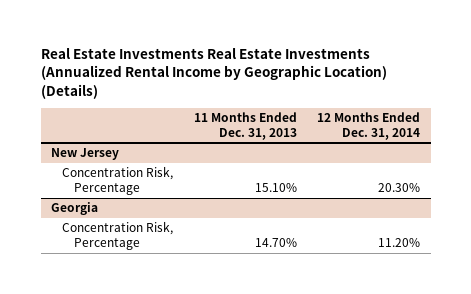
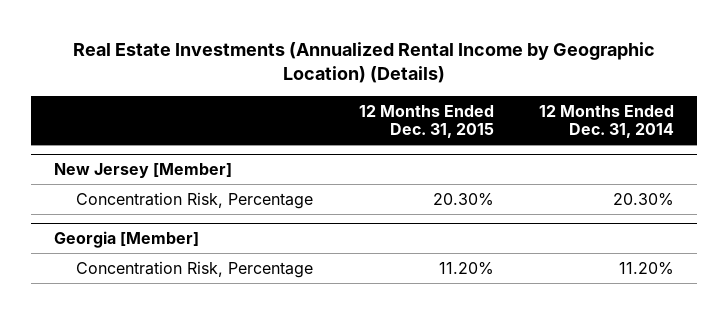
- Real Estate Investments Real Estate Investments (Annualized Rental Income by Geographic Location) (Details)
+ Real Estate Investments (Annualized Rental Income by Geographic Location) (Details)
- | 11 Months Ended Dec. 31, 2013 | 12 Months Ended Dec. 31, 2014
+ | 12 Months Ended Dec. 31, 2015 | 12 Months Ended Dec. 31, 2014
- New Jersey
+ New Jersey [Member]
- Georgia
+ Georgia [Member]

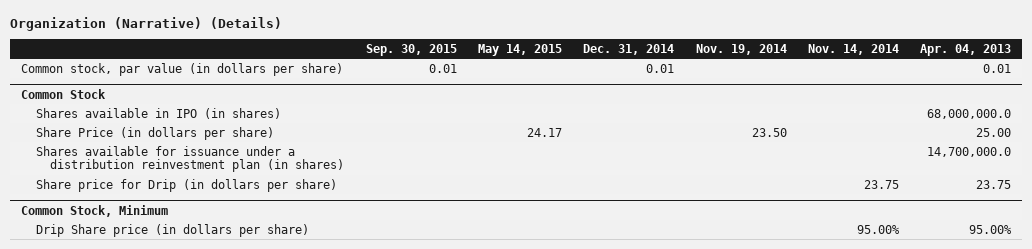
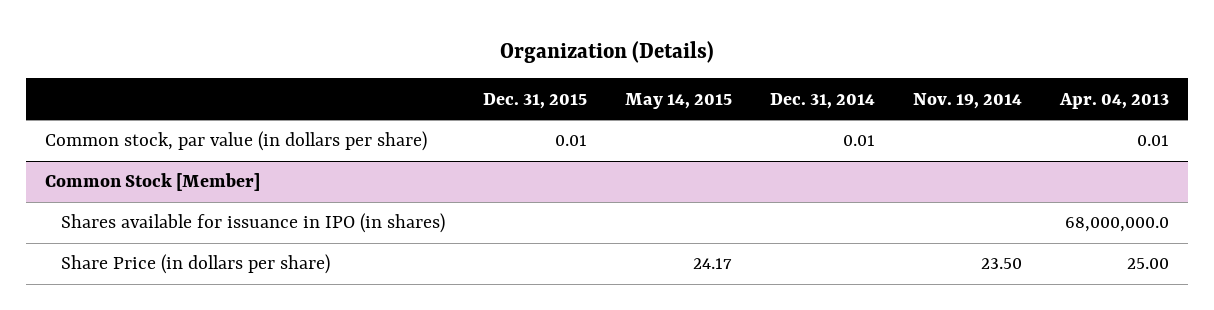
- Organization (Narrative) (Details)
+ Organization (Details)
- | Sep. 30, 2015 | May 14, 2015 | Dec. 31, 2014 | Nov. 19, 2014 | Nov. 14, 2014 | Apr. 04, 2013
+ | Dec. 31, 2015 | May 14, 2015 | Dec. 31, 2014 | Nov. 19, 2014 | Apr. 04, 2013
- Common Stock
- Shares available in IPO (in shares) | | | | | | 68,000,000.0
+ Common Stock [Member]
+ Shares available for issuance in IPO (in shares) | | | | | 68,000,000.0
- Shares available for issuance under a distribution reinvestment plan (in shares) | | | | | | 14,700,000.0
- Share price for Drip (in dollars per share) | | | | | 23.75 | 23.75
- Common Stock, Minimum
- Drip Share price (in dollars per share) | | | | | 95.00% | 95.00%

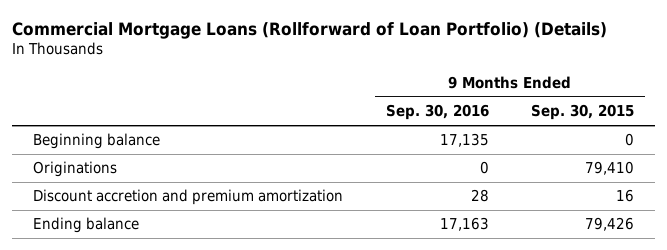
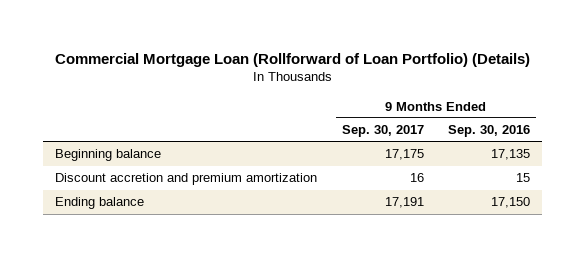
- Commercial Mortgage Loans (Rollforward of Loan Portfolio) (Details)
+ Commercial Mortgage Loan (Rollforward of Loan Portfolio) (Details)
- | 9 Months Ended Sep. 30, 2016 | 9 Months Ended Sep. 30, 2015
+ | 9 Months Ended Sep. 30, 2017 | 9 Months Ended Sep. 30, 2016
- Originations | 0 | 79,410
- Discount accretion and premium amortization | 28 | 16
- Ending balance | 17,163 | 79,426
+ Discount accretion and premium amortization | 16 | 15
+ Ending balance | 17,191 | 17,150

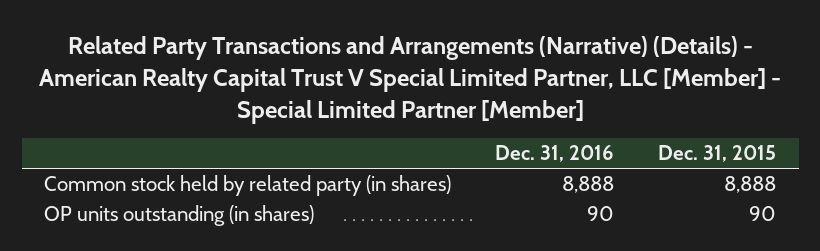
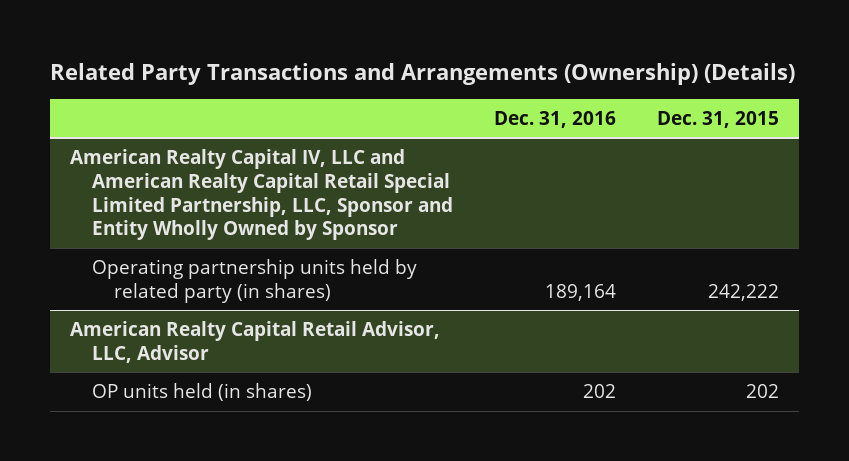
- Related Party Transactions and Arrangements (Narrative) (Details) - American Realty Capital Trust V Special Limited Partner, LLC [Member] - Special Limited Partner [Member]
+ Related Party Transactions and Arrangements (Ownership) (Details)
- Common stock held by related party (in shares) | 8,888 | 8,888
- OP units outstanding (in shares) | 90 | 90
+ American Realty Capital IV, LLC and American Realty Capital Retail Special Limited Partnership, LLC, Sponsor and Entity Wholly Owned by Sponsor
+ Operating partnership units held by related party (in shares) | 189,164 | 242,222
+ American Realty Capital Retail Advisor, LLC, Advisor
+ OP units held (in shares) | 202 | 202

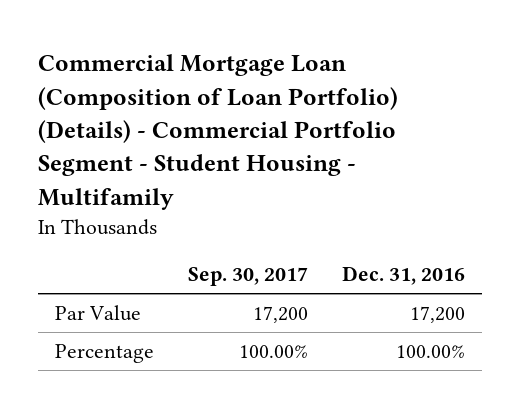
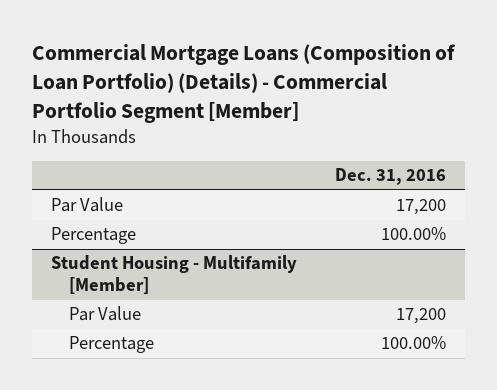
- Commercial Mortgage Loan (Composition of Loan Portfolio) (Details) - Commercial Portfolio Segment - Student Housing - Multifamily
+ Commercial Mortgage Loans (Composition of Loan Portfolio) (Details) - Commercial Portfolio Segment [Member]
- | Sep. 30, 2017 | Dec. 31, 2016
+ | Dec. 31, 2016
+ Student Housing - Multifamily [Member]
+ Par Value | 17,200
+ Percentage | 100.00%

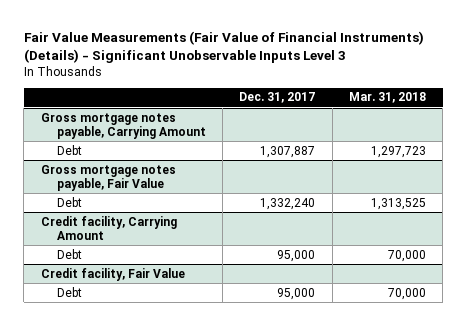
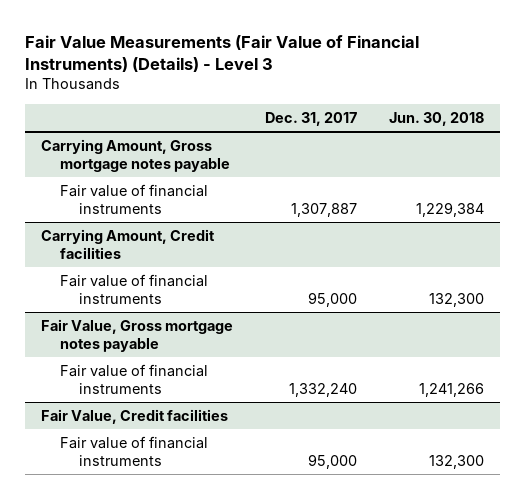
- Fair Value Measurements (Fair Value of Financial Instruments) (Details) - Significant Unobservable Inputs Level 3
+ Fair Value Measurements (Fair Value of Financial Instruments) (Details) - Level 3
- | Dec. 31, 2017 | Mar. 31, 2018
+ | Dec. 31, 2017 | Jun. 30, 2018
- Gross mortgage notes payable, Carrying Amount
- Debt | 1,307,887 | 1,297,723
- Gross mortgage notes payable, Fair Value
- Debt | 1,332,240 | 1,313,525
- Credit facility, Carrying Amount
- Debt | 95,000 | 70,000
- Credit facility, Fair Value
- Debt | 95,000 | 70,000
+ Carrying Amount, Gross mortgage notes payable
+ Fair value of financial instruments | 1,307,887 | 1,229,384
+ Carrying Amount, Credit facilities
+ Fair value of financial instruments | 95,000 | 132,300
+ Fair Value, Gross mortgage notes payable
+ Fair value of financial instruments | 1,332,240 | 1,241,266
+ Fair Value, Credit facilities
+ Fair value of financial instruments | 95,000 | 132,300

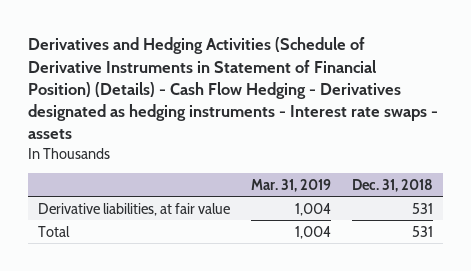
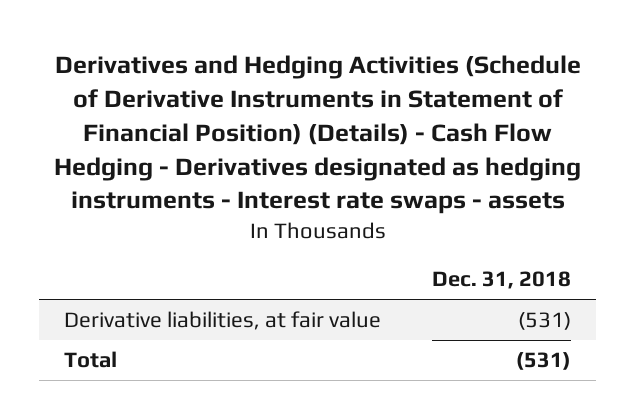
- | Mar. 31, 2019 | Dec. 31, 2018
+ | Dec. 31, 2018
- Derivative liabilities, at fair value | 1,004 | 531
- Total | 1,004 | 531
+ Derivative liabilities, at fair value | (531)
+ Total | (531)

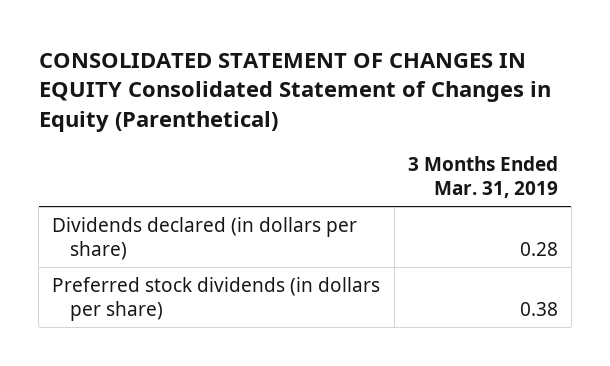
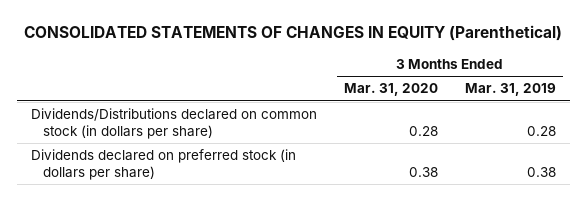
- CONSOLIDATED STATEMENT OF CHANGES IN EQUITY Consolidated Statement of Changes in Equity (Parenthetical)
+ CONSOLIDATED STATEMENTS OF CHANGES IN EQUITY (Parenthetical)
- | 3 Months Ended Mar. 31, 2019
+ | 3 Months Ended Mar. 31, 2020 | 3 Months Ended Mar. 31, 2019
- Dividends declared (in dollars per share) | 0.28
- Preferred stock dividends (in dollars per share) | 0.38
+ Dividends/Distributions declared on common stock (in dollars per share) | 0.28 | 0.28
+ Dividends declared on preferred stock (in dollars per share) | 0.38 | 0.38

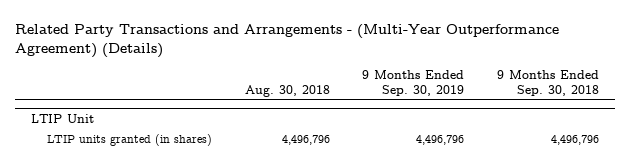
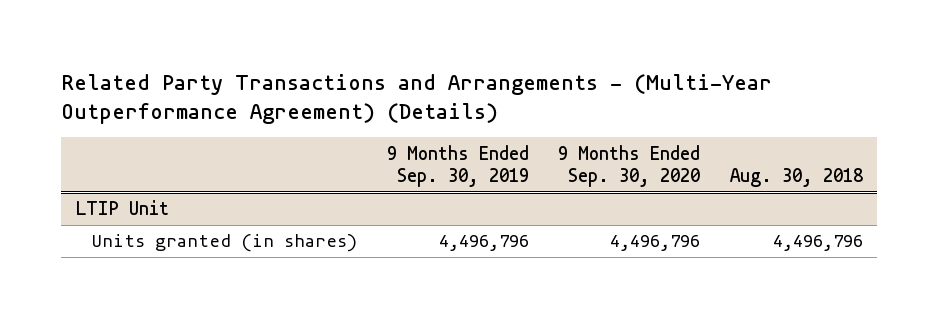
- | Aug. 30, 2018 | 9 Months Ended Sep. 30, 2019 | 9 Months Ended Sep. 30, 2018
+ | 9 Months Ended Sep. 30, 2019 | 9 Months Ended Sep. 30, 2020 | Aug. 30, 2018
@ LTIP Unit
- LTIP units granted (in shares) | 4,496,796 | 4,496,796 | 4,496,796
+ Units granted (in shares) | 4,496,796 | 4,496,796 | 4,496,796

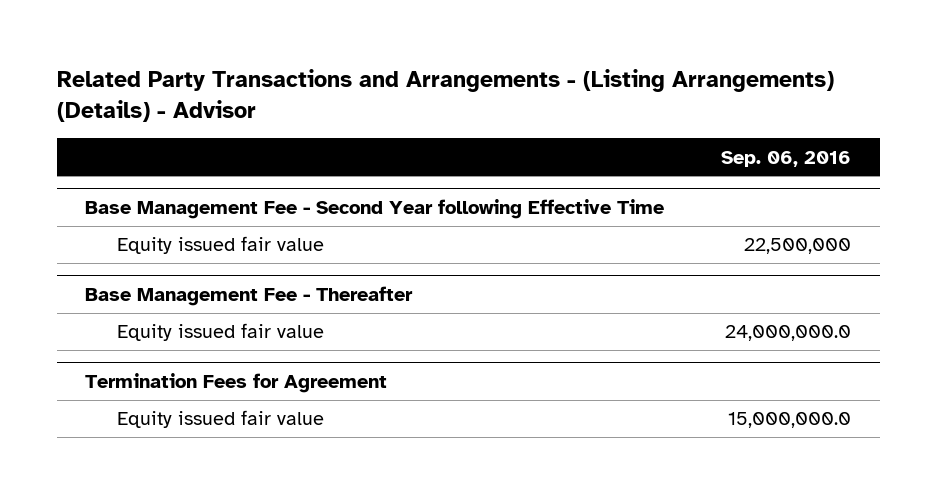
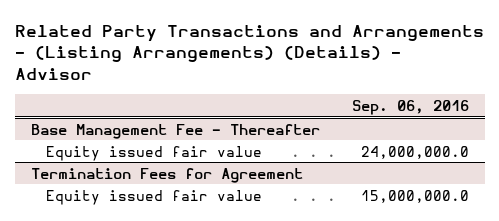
- Base Management Fee - Second Year following Effective Time
- Equity issued fair value | 22,500,000

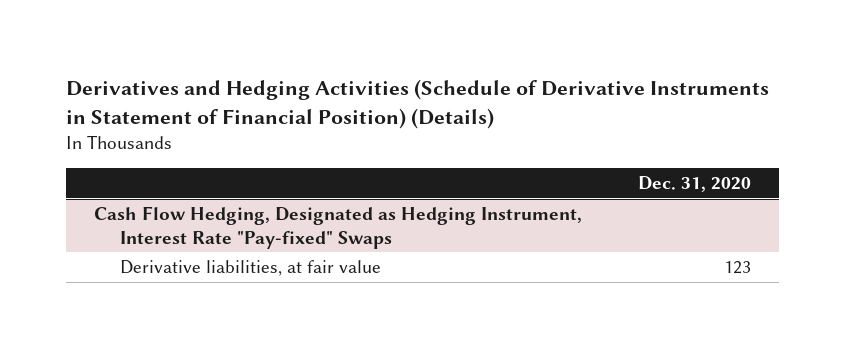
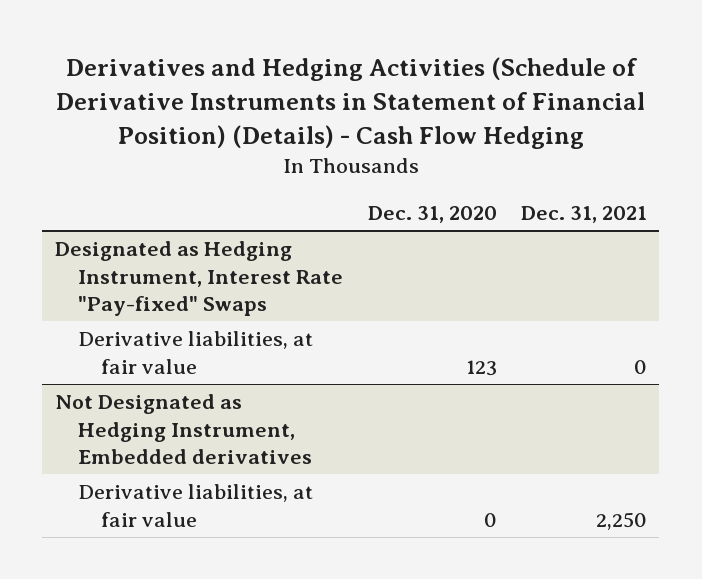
- Derivatives and Hedging Activities (Schedule of Derivative Instruments in Statement of Financial Position) (Details)
+ Derivatives and Hedging Activities (Schedule of Derivative Instruments in Statement of Financial Position) (Details) - Cash Flow Hedging
- | Dec. 31, 2020
+ | Dec. 31, 2020 | Dec. 31, 2021
- Cash Flow Hedging, Designated as Hedging Instrument, Interest Rate "Pay-fixed" Swaps
+ Designated as Hedging Instrument, Interest Rate "Pay-fixed" Swaps
+ Not Designated as Hedging Instrument, Embedded derivatives
+ Derivative liabilities, at fair value | 0 | 2,250

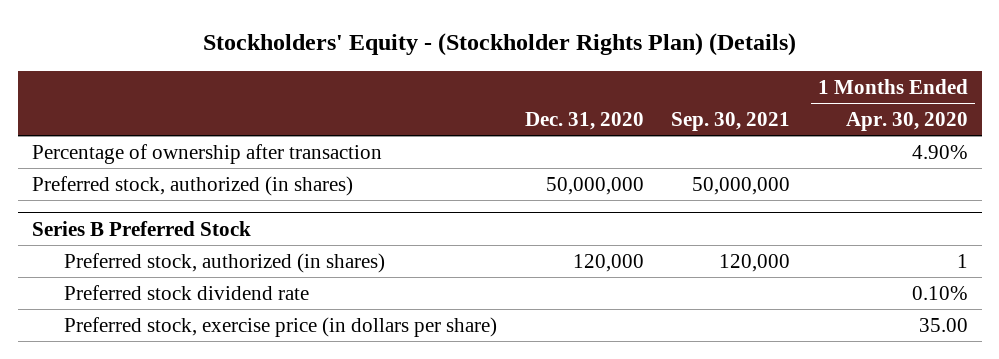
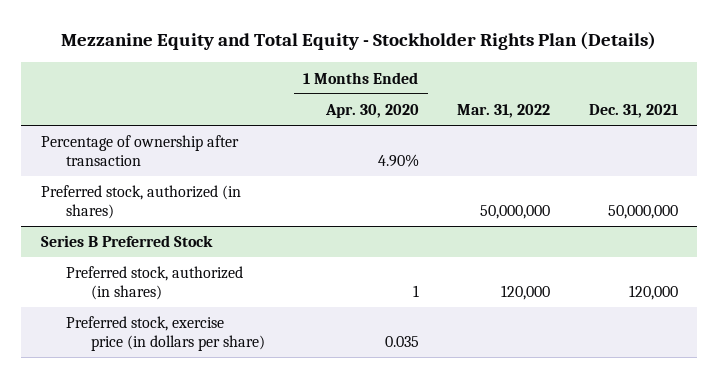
- Stockholders' Equity - (Stockholder Rights Plan) (Details)
+ Mezzanine Equity and Total Equity - Stockholder Rights Plan (Details)
- | Dec. 31, 2020 | Sep. 30, 2021 | 1 Months Ended Apr. 30, 2020
+ | 1 Months Ended Apr. 30, 2020 | Mar. 31, 2022 | Dec. 31, 2021
@ Series B Preferred Stock
- Preferred stock dividend rate | | | 0.10%
- Preferred stock, exercise price (in dollars per share) | | | 35.00
+ Preferred stock, exercise price (in dollars per share) | 0.035 | |

